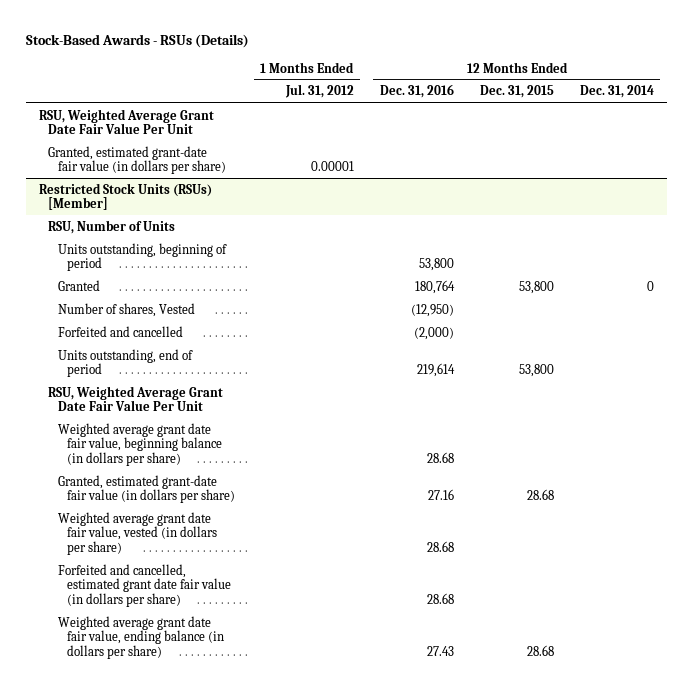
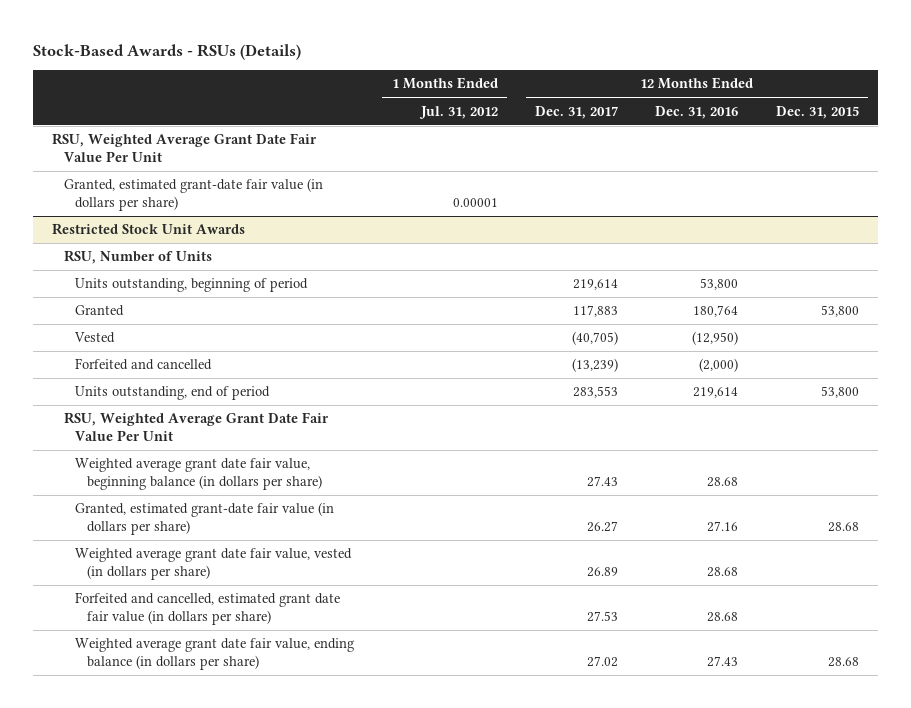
- | 1 Months Ended Jul. 31, 2012 | 12 Months Ended Dec. 31, 2016 | 12 Months Ended Dec. 31, 2015 | 12 Months Ended Dec. 31, 2014
+ | 1 Months Ended Jul. 31, 2012 | 12 Months Ended Dec. 31, 2017 | 12 Months Ended Dec. 31, 2016 | 12 Months Ended Dec. 31, 2015
- Restricted Stock Units (RSUs) [Member]
+ Restricted Stock Unit Awards
- Number of shares, Vested | | (12,950) | |
+ Vested | | (40,705) | (12,950) |

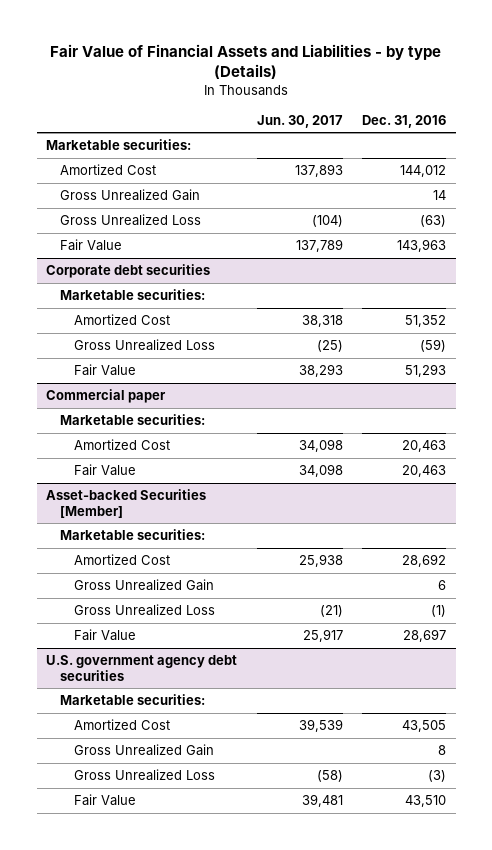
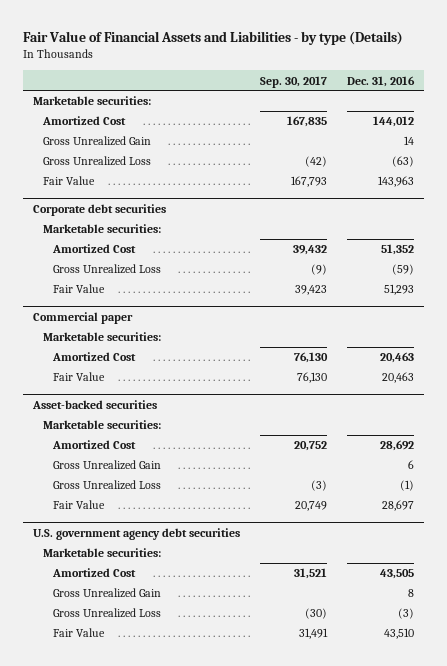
- | Jun. 30, 2017 | Dec. 31, 2016
+ | Sep. 30, 2017 | Dec. 31, 2016
- Asset-backed Securities [Member]
+ Asset-backed securities

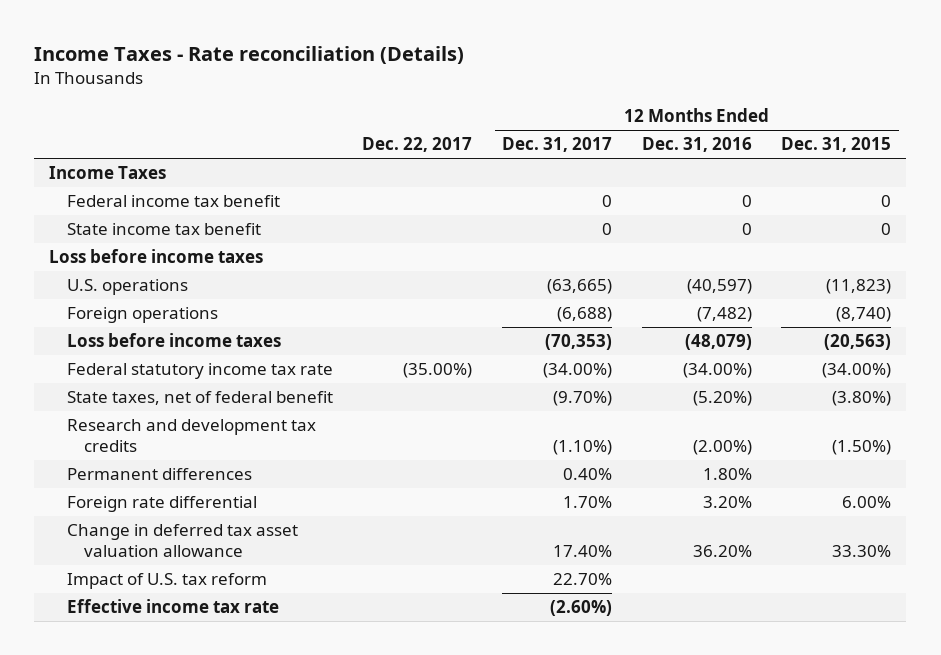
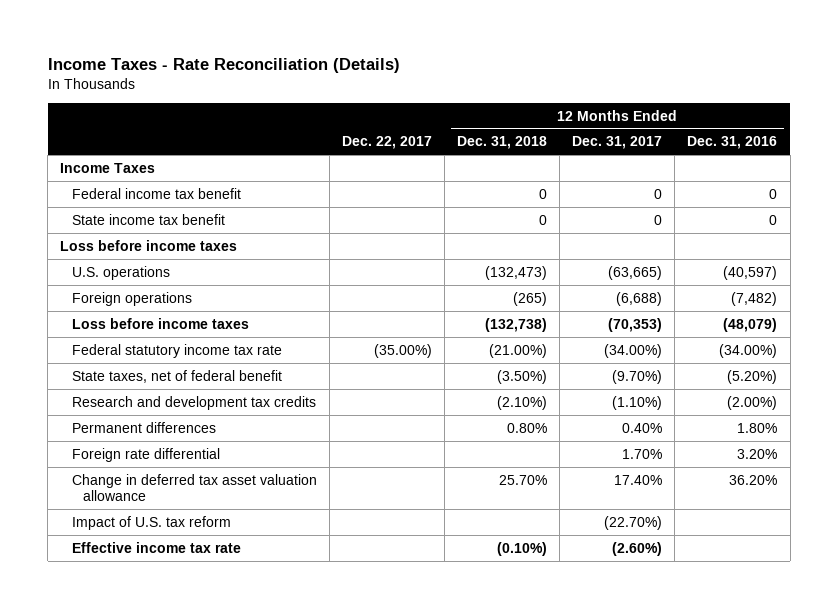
- Income Taxes - Rate reconciliation (Details)
+ Income Taxes - Rate Reconciliation (Details)
- | Dec. 22, 2017 | 12 Months Ended Dec. 31, 2017 | 12 Months Ended Dec. 31, 2016 | 12 Months Ended Dec. 31, 2015
+ | Dec. 22, 2017 | 12 Months Ended Dec. 31, 2018 | 12 Months Ended Dec. 31, 2017 | 12 Months Ended Dec. 31, 2016
- Impact of U.S. tax reform | | 22.70% | |
+ Impact of U.S. tax reform | | | (22.70%) |

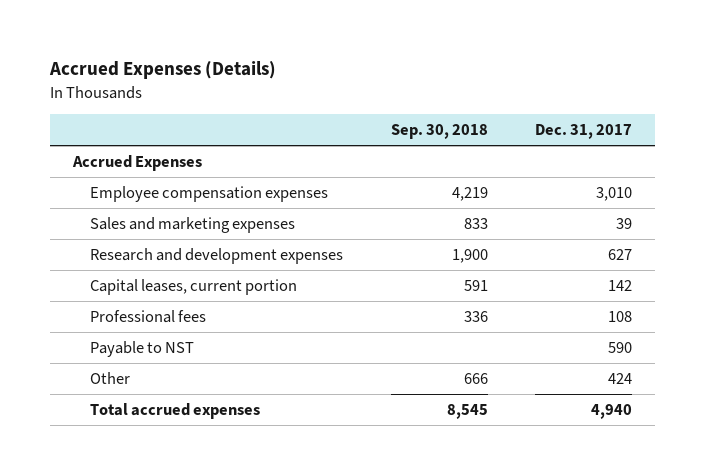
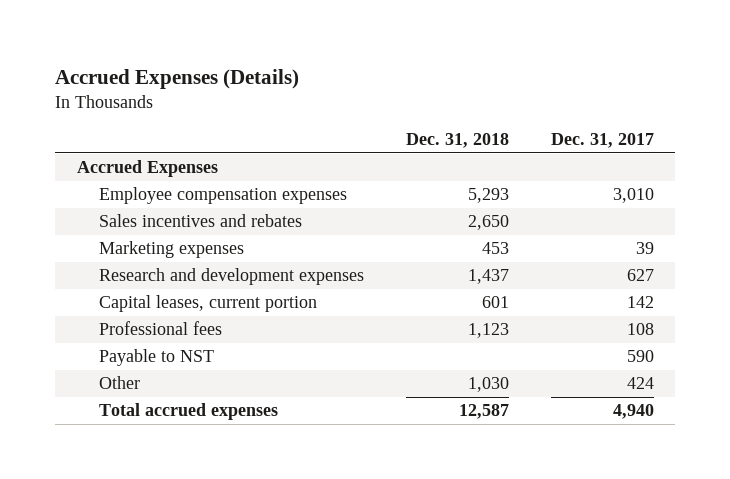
- | Sep. 30, 2018 | Dec. 31, 2017
+ | Dec. 31, 2018 | Dec. 31, 2017
- Sales and marketing expenses | 833 | 39
+ Sales incentives and rebates | 2,650 |
+ Marketing expenses | 453 | 39

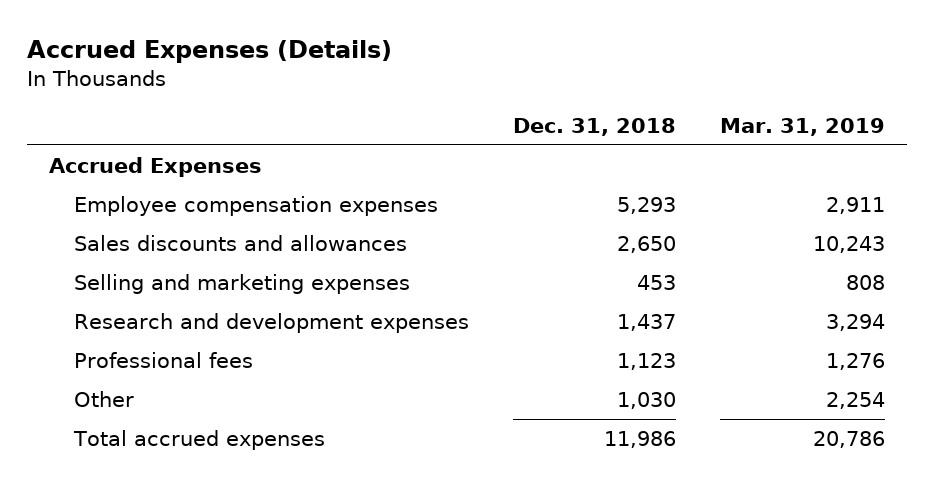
- | Dec. 31, 2018 | Dec. 31, 2017
+ | Dec. 31, 2018 | Mar. 31, 2019
- Sales incentives and rebates | 2,650 |
- Marketing expenses | 453 | 39
+ Sales discounts and allowances | 2,650 | 10,243
+ Selling and marketing expenses | 453 | 808
- Capital leases, current portion | 601 | 142
- Payable to NST | | 590
- Total accrued expenses | 12,587 | 4,940
+ Total accrued expenses | 11,986 | 20,786

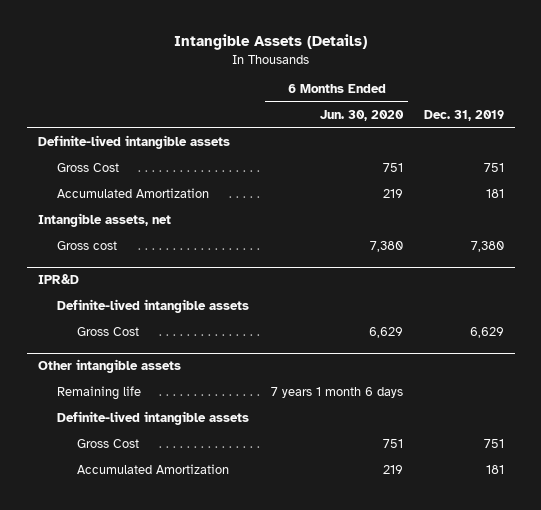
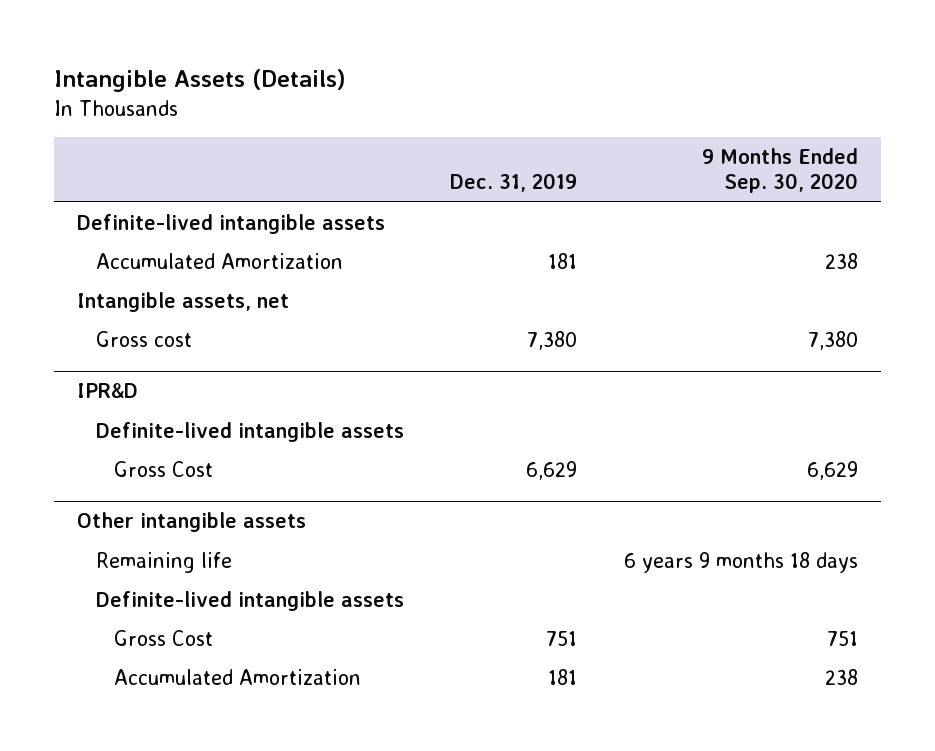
- | 6 Months Ended Jun. 30, 2020 | Dec. 31, 2019
+ | Dec. 31, 2019 | 9 Months Ended Sep. 30, 2020
- Gross Cost | 751 | 751

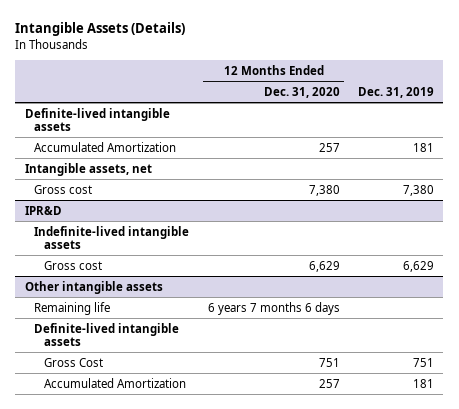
- | Dec. 31, 2019 | 9 Months Ended Sep. 30, 2020
+ | 12 Months Ended Dec. 31, 2020 | Dec. 31, 2019
@ IPR&D
- Definite-lived intangible assets
- Gross Cost | 6,629 | 6,629
+ Indefinite-lived intangible assets
+ Gross cost | 6,629 | 6,629

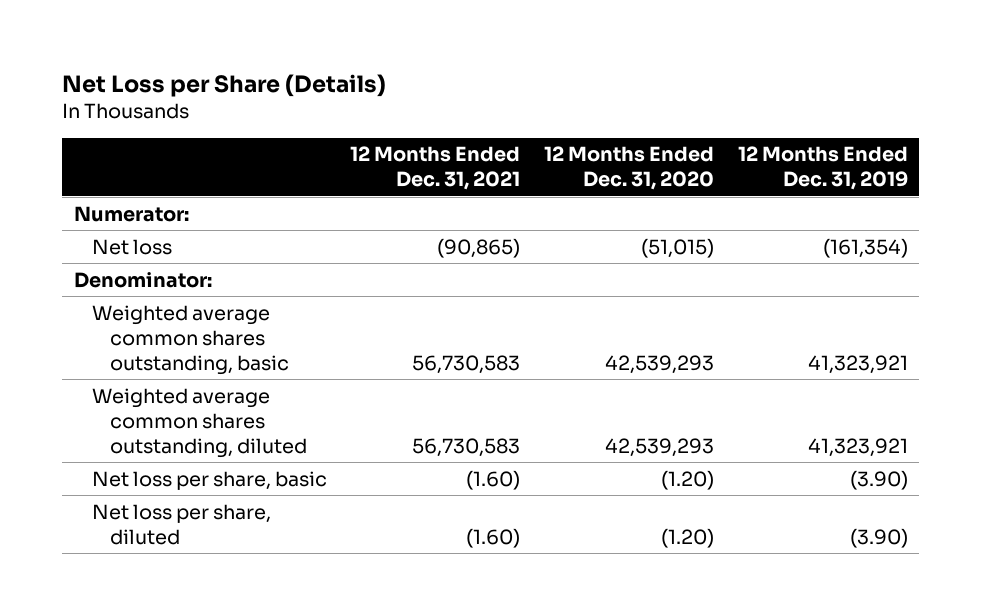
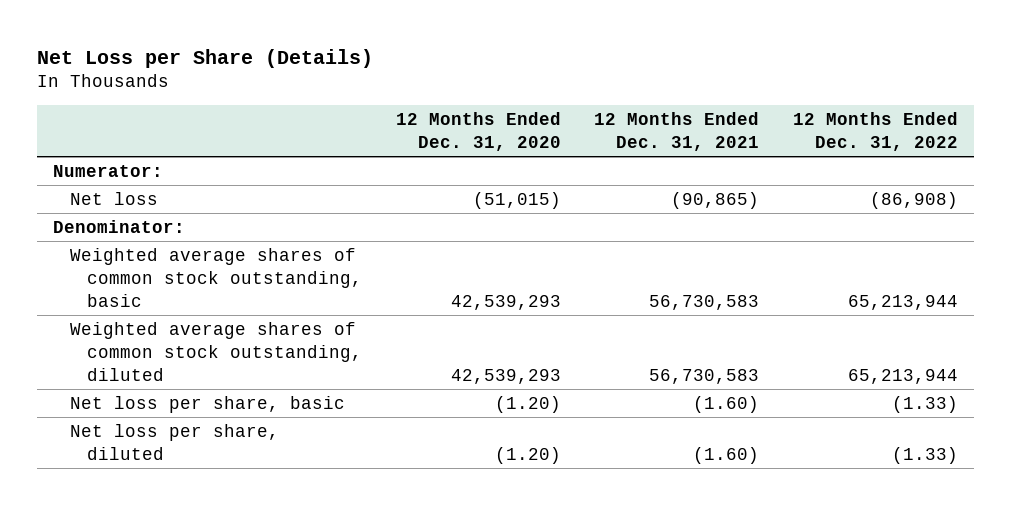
- | 12 Months Ended Dec. 31, 2021 | 12 Months Ended Dec. 31, 2020 | 12 Months Ended Dec. 31, 2019
+ | 12 Months Ended Dec. 31, 2020 | 12 Months Ended Dec. 31, 2021 | 12 Months Ended Dec. 31, 2022
- Weighted average common shares outstanding, basic | 56,730,583 | 42,539,293 | 41,323,921
- Weighted average common shares outstanding, diluted | 56,730,583 | 42,539,293 | 41,323,921
+ Weighted average shares of common stock outstanding, basic | 42,539,293 | 56,730,583 | 65,213,944
+ Weighted average shares of common stock outstanding, diluted | 42,539,293 | 56,730,583 | 65,213,944

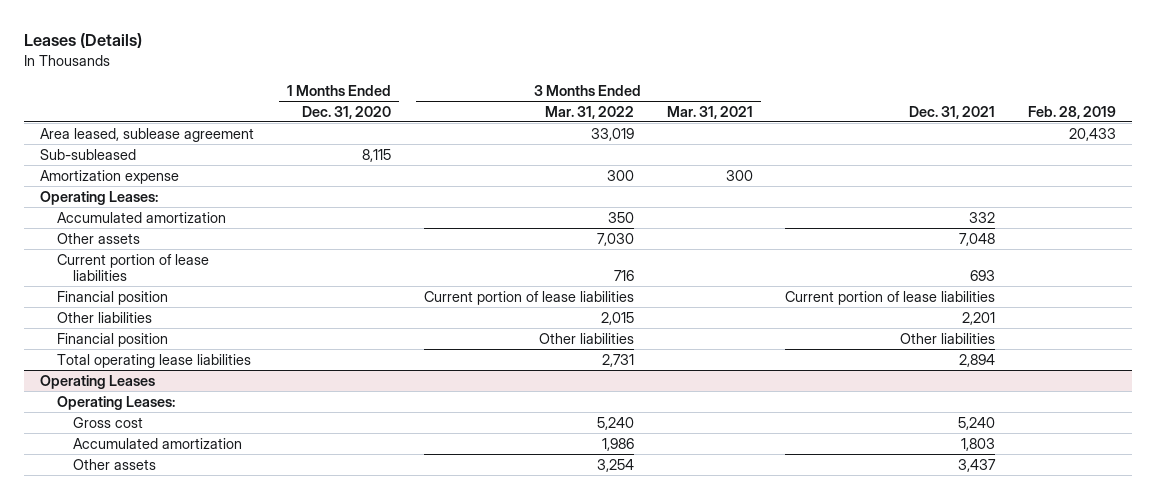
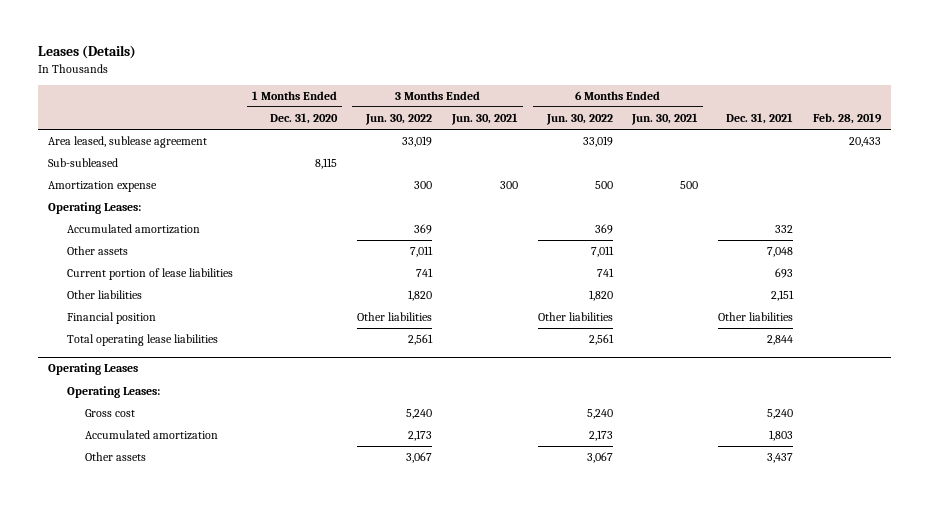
- | 1 Months Ended Dec. 31, 2020 | 3 Months Ended Mar. 31, 2022 | 3 Months Ended Mar. 31, 2021 | Dec. 31, 2021 | Feb. 28, 2019
+ | 1 Months Ended Dec. 31, 2020 | 3 Months Ended Jun. 30, 2022 | 3 Months Ended Jun. 30, 2021 | 6 Months Ended Jun. 30, 2022 | 6 Months Ended Jun. 30, 2021 | Dec. 31, 2021 | Feb. 28, 2019
- Financial position | | Current portion of lease liabilities | | Current portion of lease liabilities |
- Other liabilities | | 2,015 | | 2,201 |
+ Other liabilities | | 1,820 | | 1,820 | | 2,151 |
- Total operating lease liabilities | | 2,731 | | 2,894 |
+ Total operating lease liabilities | | 2,561 | | 2,561 | | 2,844 |

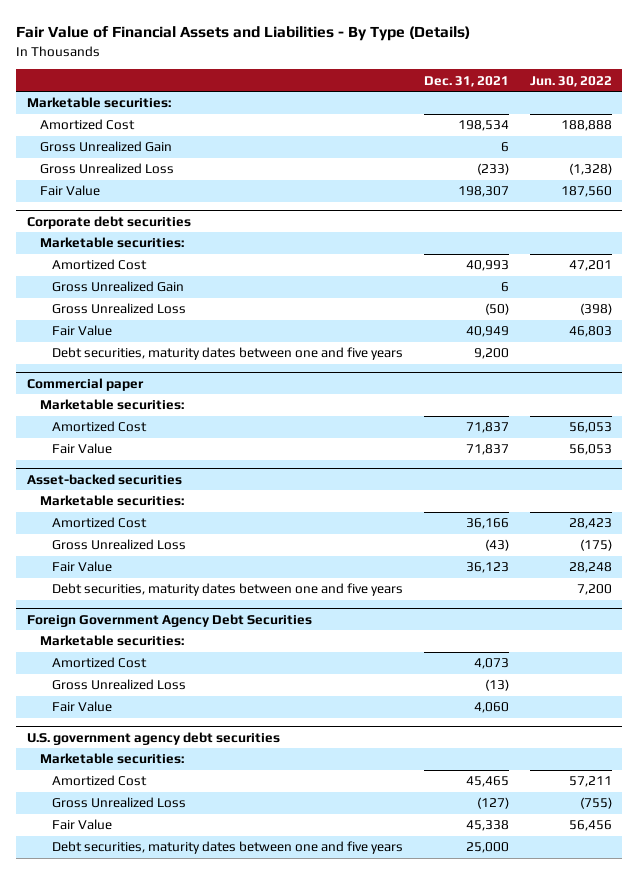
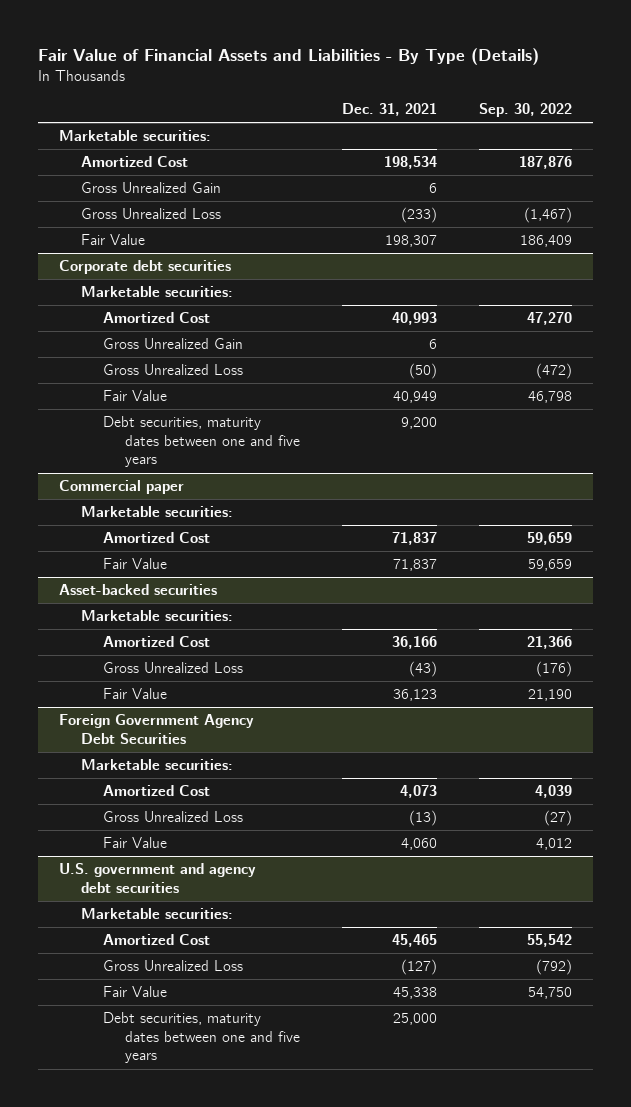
- | Dec. 31, 2021 | Jun. 30, 2022
+ | Dec. 31, 2021 | Sep. 30, 2022
@ Asset-backed securities
- Debt securities, maturity dates between one and five years | | 7,200
- U.S. government agency debt securities
+ U.S. government and agency debt securities

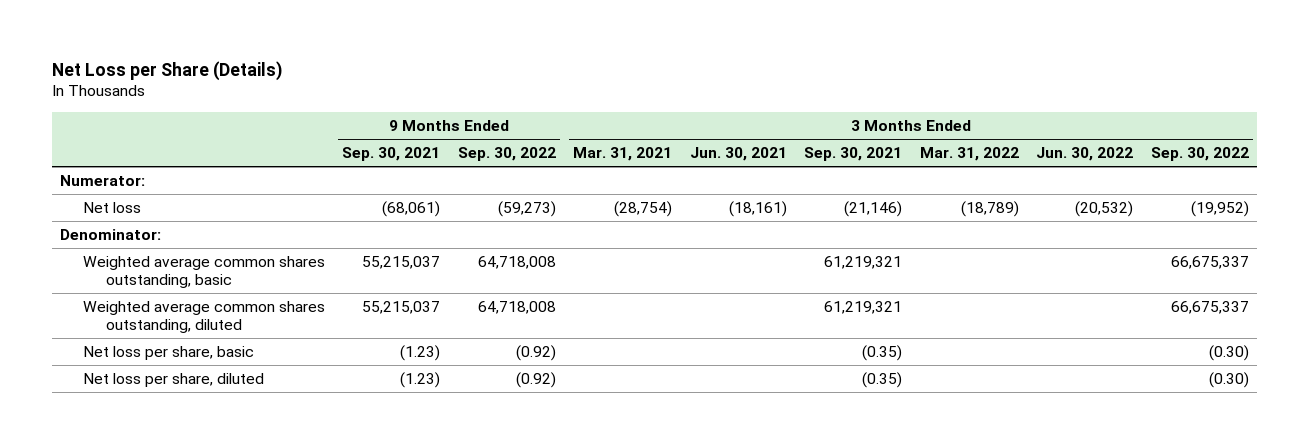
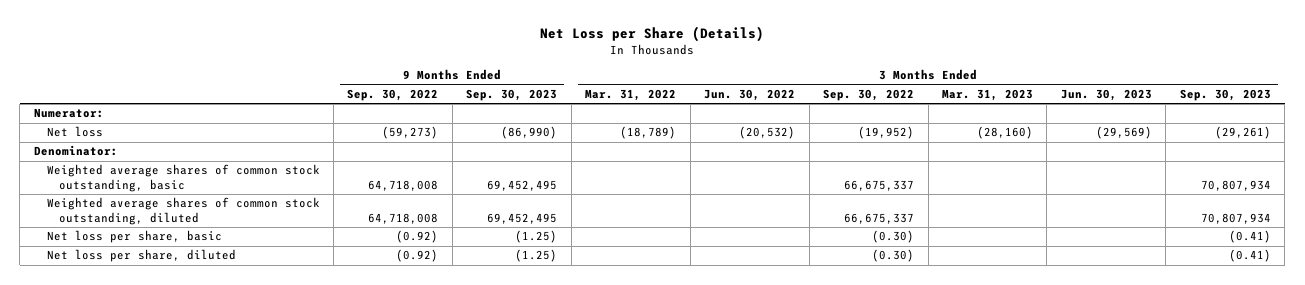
- | 9 Months Ended Sep. 30, 2021 | 9 Months Ended Sep. 30, 2022 | 3 Months Ended Mar. 31, 2021 | 3 Months Ended Jun. 30, 2021 | 3 Months Ended Sep. 30, 2021 | 3 Months Ended Mar. 31, 2022 | 3 Months Ended Jun. 30, 2022 | 3 Months Ended Sep. 30, 2022
+ | 9 Months Ended Sep. 30, 2022 | 9 Months Ended Sep. 30, 2023 | 3 Months Ended Mar. 31, 2022 | 3 Months Ended Jun. 30, 2022 | 3 Months Ended Sep. 30, 2022 | 3 Months Ended Mar. 31, 2023 | 3 Months Ended Jun. 30, 2023 | 3 Months Ended Sep. 30, 2023
- Weighted average common shares outstanding, basic | 55,215,037 | 64,718,008 | | | 61,219,321 | | | 66,675,337
- Weighted average common shares outstanding, diluted | 55,215,037 | 64,718,008 | | | 61,219,321 | | | 66,675,337
+ Weighted average shares of common stock outstanding, basic | 64,718,008 | 69,452,495 | | | 66,675,337 | | | 70,807,934
+ Weighted average shares of common stock outstanding, diluted | 64,718,008 | 69,452,495 | | | 66,675,337 | | | 70,807,934

